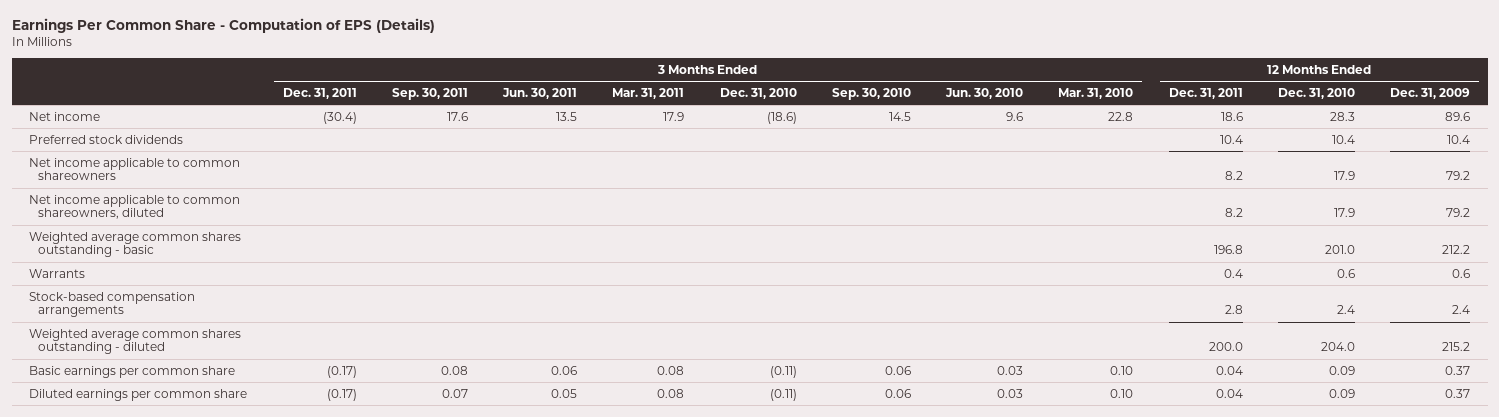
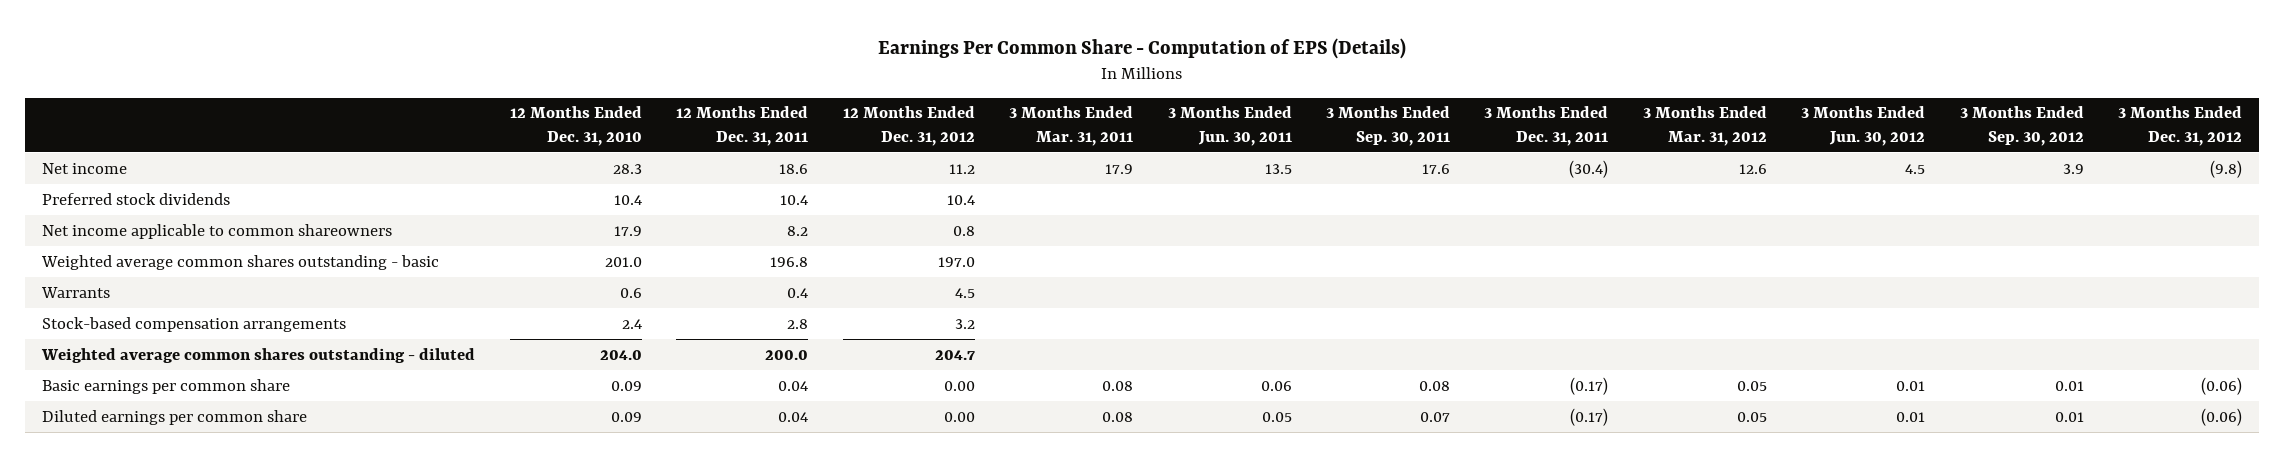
- | 3 Months Ended Dec. 31, 2011 | 3 Months Ended Sep. 30, 2011 | 3 Months Ended Jun. 30, 2011 | 3 Months Ended Mar. 31, 2011 | 3 Months Ended Dec. 31, 2010 | 3 Months Ended Sep. 30, 2010 | 3 Months Ended Jun. 30, 2010 | 3 Months Ended Mar. 31, 2010 | 12 Months Ended Dec. 31, 2011 | 12 Months Ended Dec. 31, 2010 | 12 Months Ended Dec. 31, 2009
+ | 12 Months Ended Dec. 31, 2010 | 12 Months Ended Dec. 31, 2011 | 12 Months Ended Dec. 31, 2012 | 3 Months Ended Mar. 31, 2011 | 3 Months Ended Jun. 30, 2011 | 3 Months Ended Sep. 30, 2011 | 3 Months Ended Dec. 31, 2011 | 3 Months Ended Mar. 31, 2012 | 3 Months Ended Jun. 30, 2012 | 3 Months Ended Sep. 30, 2012 | 3 Months Ended Dec. 31, 2012
- Net income applicable to common shareowners, diluted | | | | | | | | | 8.2 | 17.9 | 79.2

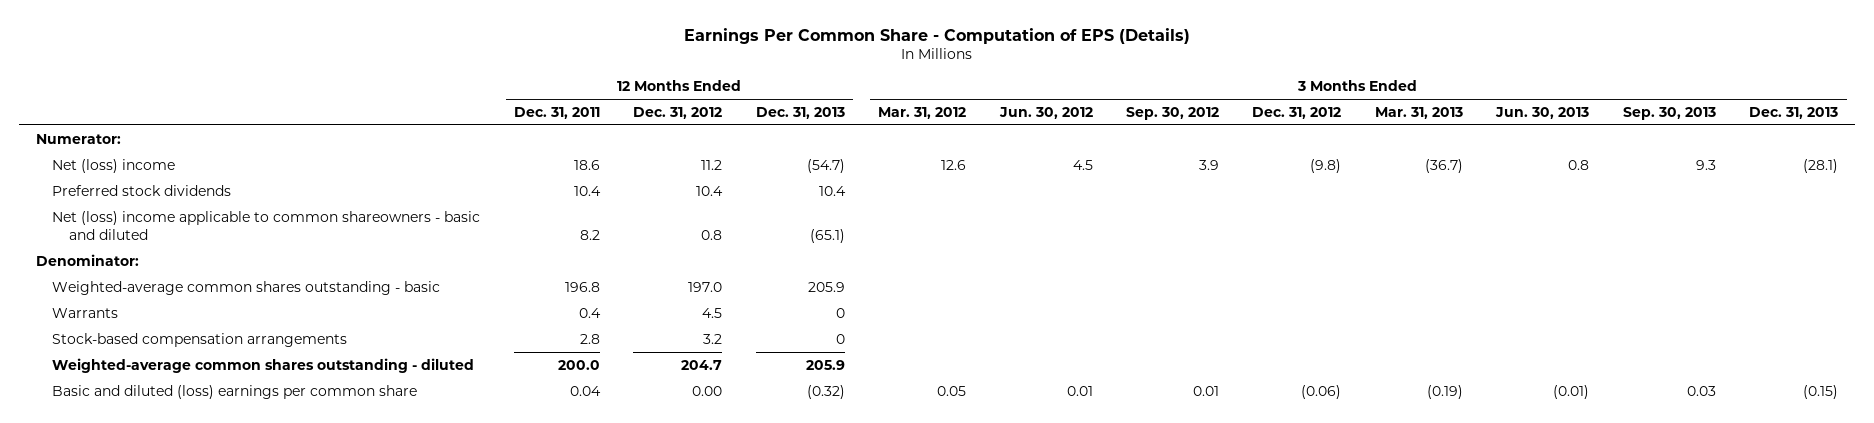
- | 12 Months Ended Dec. 31, 2010 | 12 Months Ended Dec. 31, 2011 | 12 Months Ended Dec. 31, 2012 | 3 Months Ended Mar. 31, 2011 | 3 Months Ended Jun. 30, 2011 | 3 Months Ended Sep. 30, 2011 | 3 Months Ended Dec. 31, 2011 | 3 Months Ended Mar. 31, 2012 | 3 Months Ended Jun. 30, 2012 | 3 Months Ended Sep. 30, 2012 | 3 Months Ended Dec. 31, 2012
+ | 12 Months Ended Dec. 31, 2011 | 12 Months Ended Dec. 31, 2012 | 12 Months Ended Dec. 31, 2013 | 3 Months Ended Mar. 31, 2012 | 3 Months Ended Jun. 30, 2012 | 3 Months Ended Sep. 30, 2012 | 3 Months Ended Dec. 31, 2012 | 3 Months Ended Mar. 31, 2013 | 3 Months Ended Jun. 30, 2013 | 3 Months Ended Sep. 30, 2013 | 3 Months Ended Dec. 31, 2013
- Net income | 28.3 | 18.6 | 11.2 | 17.9 | 13.5 | 17.6 | (30.4) | 12.6 | 4.5 | 3.9 | (9.8)
+ Numerator:
+ Net (loss) income | 18.6 | 11.2 | (54.7) | 12.6 | 4.5 | 3.9 | (9.8) | (36.7) | 0.8 | 9.3 | (28.1)
- Net income applicable to common shareowners | 17.9 | 8.2 | 0.8 | | | | | | | |
- Weighted average common shares outstanding - basic | 201.0 | 196.8 | 197.0 | | | | | | | |
+ Net (loss) income applicable to common shareowners - basic and diluted | 8.2 | 0.8 | (65.1) | | | | | | | |
+ Denominator:
+ Weighted-average common shares outstanding - basic | 196.8 | 197.0 | 205.9 | | | | | | | |
- Weighted average common shares outstanding - diluted | 204.0 | 200.0 | 204.7 | | | | | | | |
- Basic earnings per common share | 0.09 | 0.04 | 0.00 | 0.08 | 0.06 | 0.08 | (0.17) | 0.05 | 0.01 | 0.01 | (0.06)
- Diluted earnings per common share | 0.09 | 0.04 | 0.00 | 0.08 | 0.05 | 0.07 | (0.17) | 0.05 | 0.01 | 0.01 | (0.06)
+ Weighted-average common shares outstanding - diluted | 200.0 | 204.7 | 205.9 | | | | | | | |
+ Basic and diluted (loss) earnings per common share | 0.04 | 0.00 | (0.32) | 0.05 | 0.01 | 0.01 | (0.06) | (0.19) | (0.01) | 0.03 | (0.15)

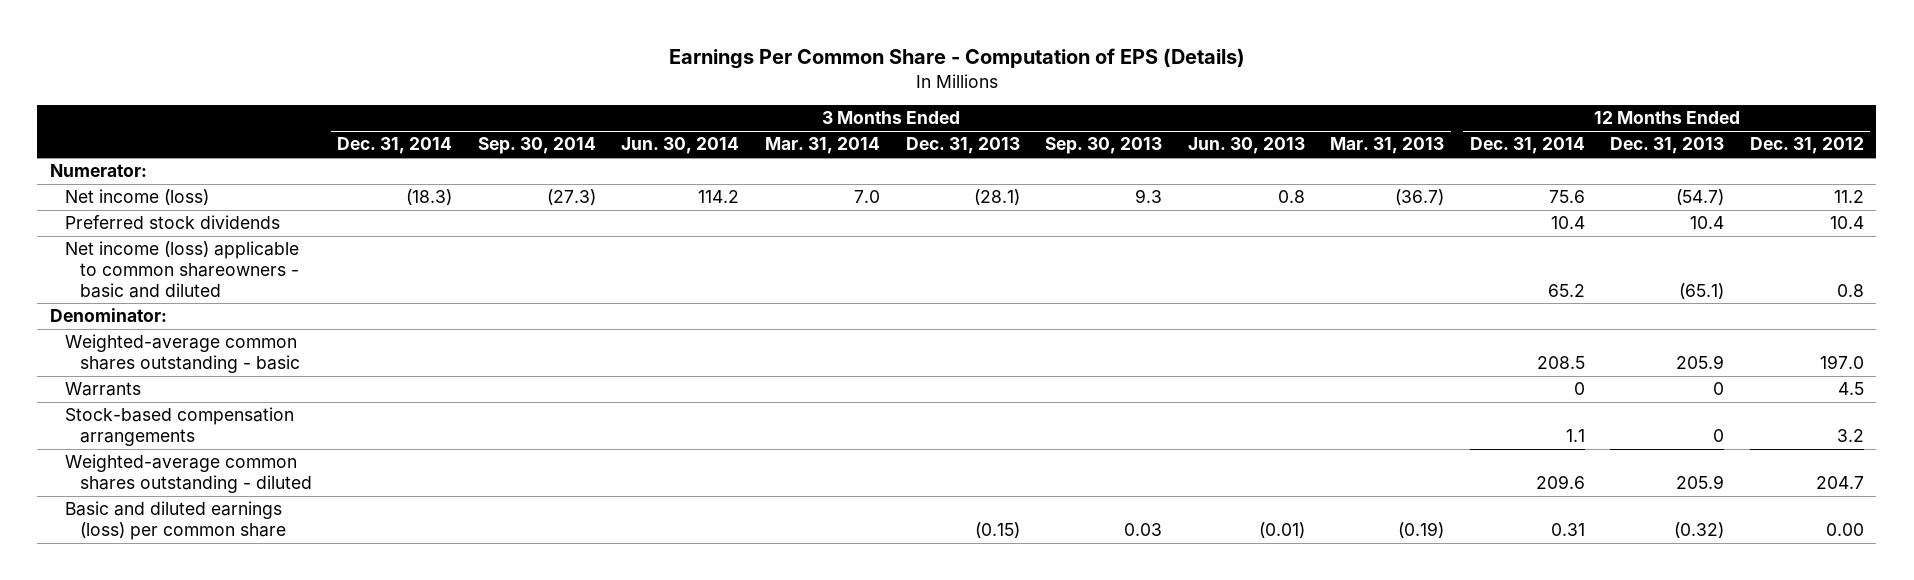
- | 12 Months Ended Dec. 31, 2011 | 12 Months Ended Dec. 31, 2012 | 12 Months Ended Dec. 31, 2013 | 3 Months Ended Mar. 31, 2012 | 3 Months Ended Jun. 30, 2012 | 3 Months Ended Sep. 30, 2012 | 3 Months Ended Dec. 31, 2012 | 3 Months Ended Mar. 31, 2013 | 3 Months Ended Jun. 30, 2013 | 3 Months Ended Sep. 30, 2013 | 3 Months Ended Dec. 31, 2013
+ | 3 Months Ended Dec. 31, 2014 | 3 Months Ended Sep. 30, 2014 | 3 Months Ended Jun. 30, 2014 | 3 Months Ended Mar. 31, 2014 | 3 Months Ended Dec. 31, 2013 | 3 Months Ended Sep. 30, 2013 | 3 Months Ended Jun. 30, 2013 | 3 Months Ended Mar. 31, 2013 | 12 Months Ended Dec. 31, 2014 | 12 Months Ended Dec. 31, 2013 | 12 Months Ended Dec. 31, 2012
- Net (loss) income | 18.6 | 11.2 | (54.7) | 12.6 | 4.5 | 3.9 | (9.8) | (36.7) | 0.8 | 9.3 | (28.1)
+ Net income (loss) | (18.3) | (27.3) | 114.2 | 7.0 | (28.1) | 9.3 | 0.8 | (36.7) | 75.6 | (54.7) | 11.2
- Net (loss) income applicable to common shareowners - basic and diluted | 8.2 | 0.8 | (65.1) | | | | | | | |
+ Net income (loss) applicable to common shareowners - basic and diluted | | | | | | | | | 65.2 | (65.1) | 0.8
- Basic and diluted (loss) earnings per common share | 0.04 | 0.00 | (0.32) | 0.05 | 0.01 | 0.01 | (0.06) | (0.19) | (0.01) | 0.03 | (0.15)
+ Basic and diluted earnings (loss) per common share | | | | | (0.15) | 0.03 | (0.01) | (0.19) | 0.31 | (0.32) | 0.00

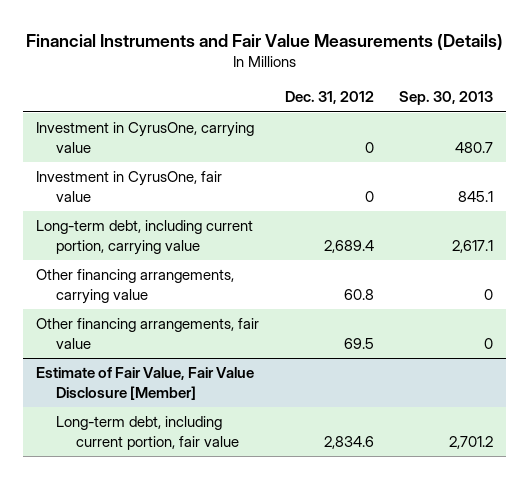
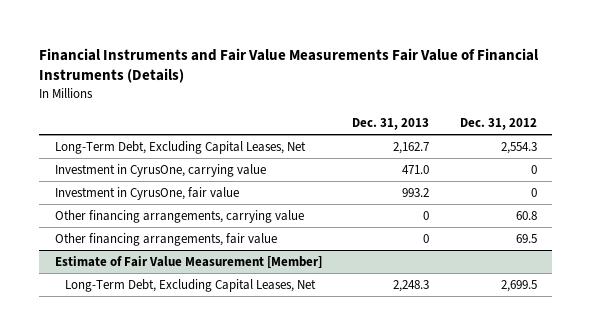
- Financial Instruments and Fair Value Measurements (Details)
+ Financial Instruments and Fair Value Measurements Fair Value of Financial Instruments (Details)
- | Dec. 31, 2012 | Sep. 30, 2013
+ | Dec. 31, 2013 | Dec. 31, 2012
+ Long-Term Debt, Excluding Capital Leases, Net | 2,162.7 | 2,554.3
- Long-term debt, including current portion, carrying value | 2,689.4 | 2,617.1
- Estimate of Fair Value, Fair Value Disclosure [Member]
- Long-term debt, including current portion, fair value | 2,834.6 | 2,701.2
+ Estimate of Fair Value Measurement [Member]
+ Long-Term Debt, Excluding Capital Leases, Net | 2,248.3 | 2,699.5

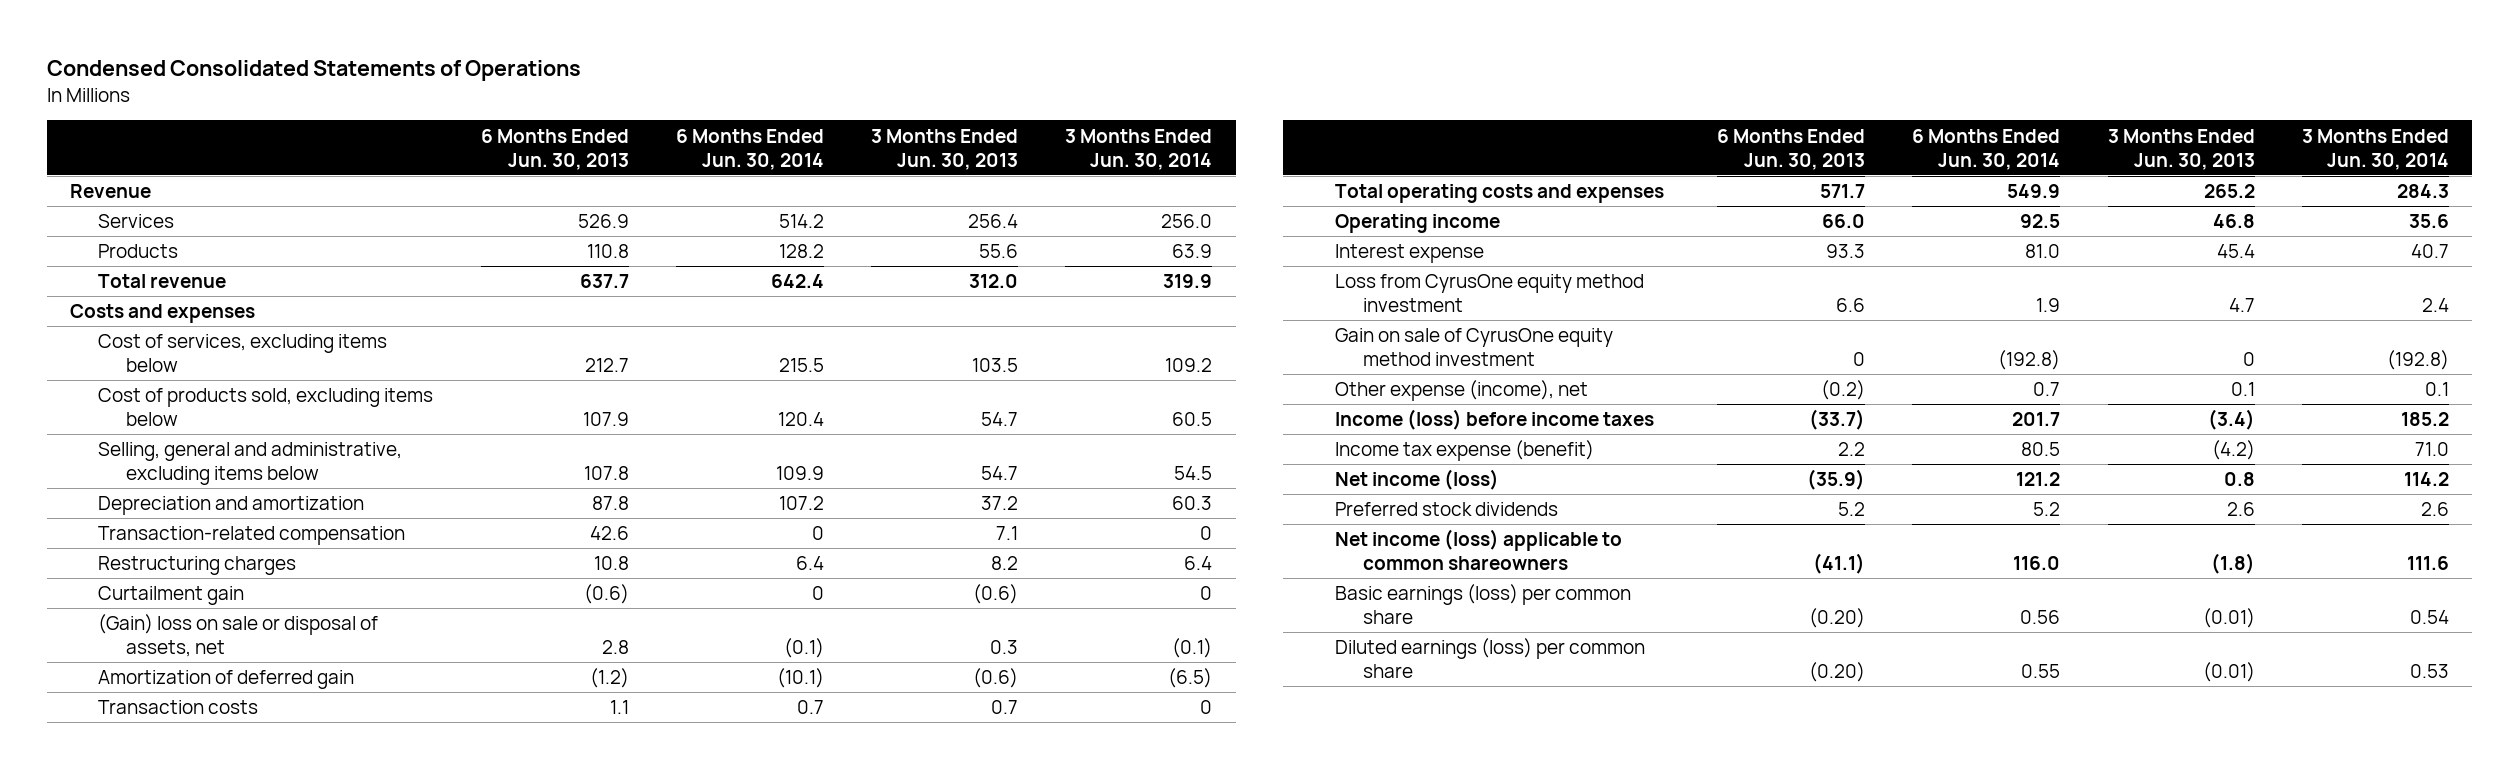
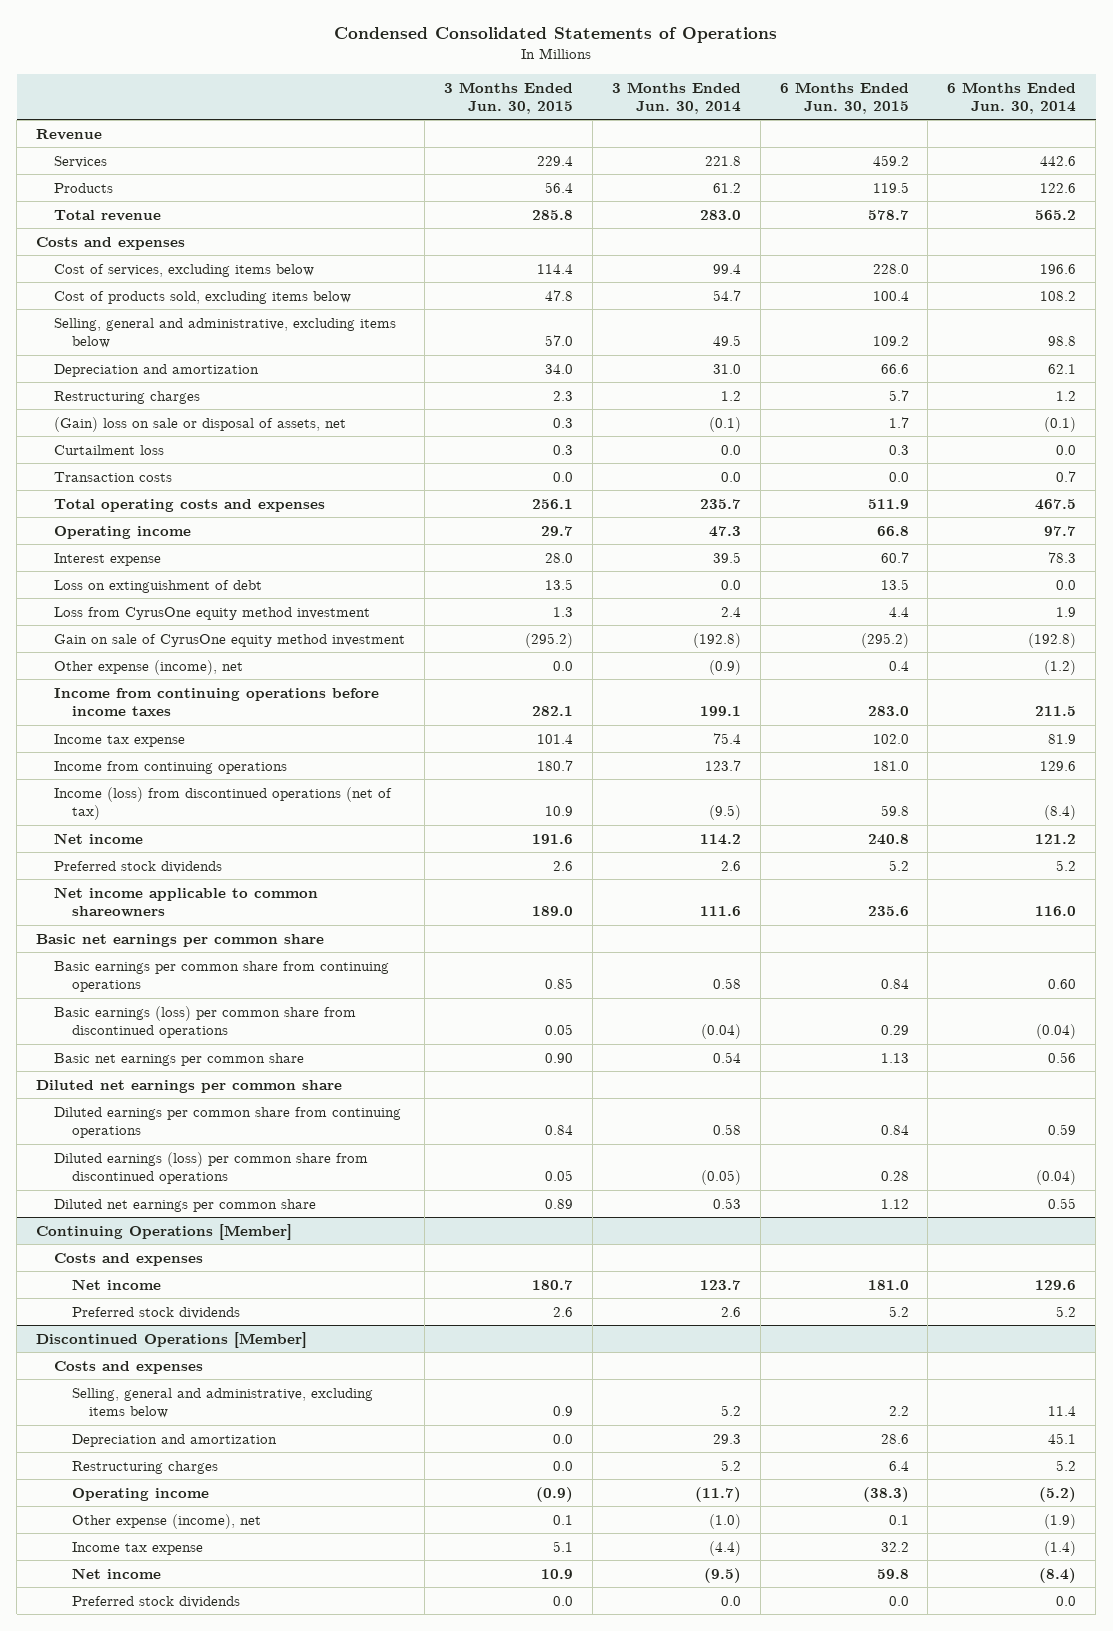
- | 6 Months Ended Jun. 30, 2013 | 6 Months Ended Jun. 30, 2014 | 3 Months Ended Jun. 30, 2013 | 3 Months Ended Jun. 30, 2014
+ | 3 Months Ended Jun. 30, 2015 | 3 Months Ended Jun. 30, 2014 | 6 Months Ended Jun. 30, 2015 | 6 Months Ended Jun. 30, 2014
- Services | 526.9 | 514.2 | 256.4 | 256.0
- Products | 110.8 | 128.2 | 55.6 | 63.9
- Total revenue | 637.7 | 642.4 | 312.0 | 319.9
+ Services | 229.4 | 221.8 | 459.2 | 442.6
+ Products | 56.4 | 61.2 | 119.5 | 122.6
+ Total revenue | 285.8 | 283.0 | 578.7 | 565.2
- Cost of services, excluding items below | 212.7 | 215.5 | 103.5 | 109.2
- Cost of products sold, excluding items below | 107.9 | 120.4 | 54.7 | 60.5
- Selling, general and administrative, excluding items below | 107.8 | 109.9 | 54.7 | 54.5
- Depreciation and amortization | 87.8 | 107.2 | 37.2 | 60.3
- Transaction-related compensation | 42.6 | 0 | 7.1 | 0
- Restructuring charges | 10.8 | 6.4 | 8.2 | 6.4
- Curtailment gain | (0.6) | 0 | (0.6) | 0
+ Cost of services, excluding items below | 114.4 | 99.4 | 228.0 | 196.6
+ Cost of products sold, excluding items below | 47.8 | 54.7 | 100.4 | 108.2
+ Selling, general and administrative, excluding items below | 57.0 | 49.5 | 109.2 | 98.8
+ Depreciation and amortization | 34.0 | 31.0 | 66.6 | 62.1
+ Restructuring charges | 2.3 | 1.2 | 5.7 | 1.2
- Amortization of deferred gain | (1.2) | (10.1) | (0.6) | (6.5)
- Transaction costs | 1.1 | 0.7 | 0.7 | 0
- Total operating costs and expenses | 571.7 | 549.9 | 265.2 | 284.3
- Operating income | 66.0 | 92.5 | 46.8 | 35.6
- Interest expense | 93.3 | 81.0 | 45.4 | 40.7
+ Curtailment loss | 0.3 | 0.0 | 0.3 | 0.0
+ Transaction costs | 0.0 | 0.0 | 0.0 | 0.7
+ Total operating costs and expenses | 256.1 | 235.7 | 511.9 | 467.5
+ Operating income | 29.7 | 47.3 | 66.8 | 97.7
+ Interest expense | 28.0 | 39.5 | 60.7 | 78.3
+ Loss on extinguishment of debt | 13.5 | 0.0 | 13.5 | 0.0
- Other expense (income), net | (0.2) | 0.7 | 0.1 | 0.1
- Income (loss) before income taxes | (33.7) | 201.7 | (3.4) | 185.2
- Income tax expense (benefit) | 2.2 | 80.5 | (4.2) | 71.0
- Net income (loss) | (35.9) | 121.2 | 0.8 | 114.2
+ Other expense (income), net | 0.0 | (0.9) | 0.4 | (1.2)
+ Income from continuing operations before income taxes | 282.1 | 199.1 | 283.0 | 211.5
+ Income tax expense | 101.4 | 75.4 | 102.0 | 81.9
+ Income from continuing operations | 180.7 | 123.7 | 181.0 | 129.6
+ Income (loss) from discontinued operations (net of tax) | 10.9 | (9.5) | 59.8 | (8.4)
+ Net income | 191.6 | 114.2 | 240.8 | 121.2
- Net income (loss) applicable to common shareowners | (41.1) | 116.0 | (1.8) | 111.6
- Basic earnings (loss) per common share | (0.20) | 0.56 | (0.01) | 0.54
- Diluted earnings (loss) per common share | (0.20) | 0.55 | (0.01) | 0.53
+ Net income applicable to common shareowners | 189.0 | 111.6 | 235.6 | 116.0
+ Basic net earnings per common share
+ Basic earnings per common share from continuing operations | 0.85 | 0.58 | 0.84 | 0.60
+ Basic earnings (loss) per common share from discontinued operations | 0.05 | (0.04) | 0.29 | (0.04)
+ Basic net earnings per common share | 0.90 | 0.54 | 1.13 | 0.56
+ Diluted net earnings per common share
+ Diluted earnings per common share from continuing operations | 0.84 | 0.58 | 0.84 | 0.59
+ Diluted earnings (loss) per common share from discontinued operations | 0.05 | (0.05) | 0.28 | (0.04)
+ Diluted net earnings per common share | 0.89 | 0.53 | 1.12 | 0.55
+ Continuing Operations [Member]
+ Costs and expenses
+ Net income | 180.7 | 123.7 | 181.0 | 129.6
+ Preferred stock dividends | 2.6 | 2.6 | 5.2 | 5.2
+ Discontinued Operations [Member]
+ Costs and expenses
+ Selling, general and administrative, excluding items below | 0.9 | 5.2 | 2.2 | 11.4
+ Depreciation and amortization | 0.0 | 29.3 | 28.6 | 45.1
+ Restructuring charges | 0.0 | 5.2 | 6.4 | 5.2
+ Operating income | (0.9) | (11.7) | (38.3) | (5.2)
+ Other expense (income), net | 0.1 | (1.0) | 0.1 | (1.9)
+ Income tax expense | 5.1 | (4.4) | 32.2 | (1.4)
+ Net income | 10.9 | (9.5) | 59.8 | (8.4)
+ Preferred stock dividends | 0.0 | 0.0 | 0.0 | 0.0

